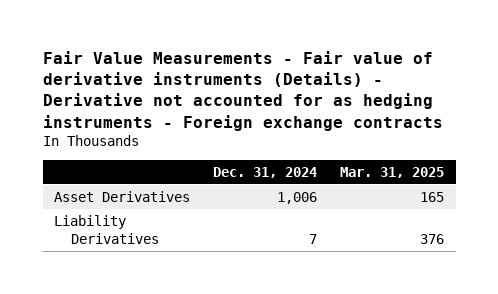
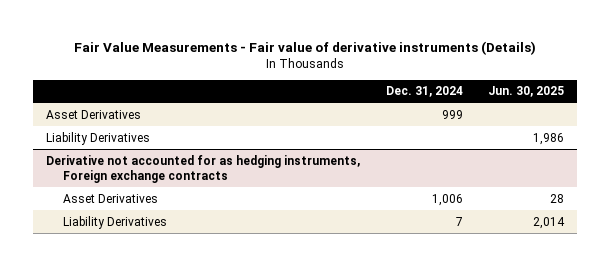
- Fair Value Measurements - Fair value of derivative instruments (Details) - Derivative not accounted for as hedging instruments - Foreign exchange contracts
+ Fair Value Measurements - Fair value of derivative instruments (Details)
- | Dec. 31, 2024 | Mar. 31, 2025
+ | Dec. 31, 2024 | Jun. 30, 2025
+ Asset Derivatives | 999 |
+ Liability Derivatives | | 1,986
+ Derivative not accounted for as hedging instruments, Foreign exchange contracts

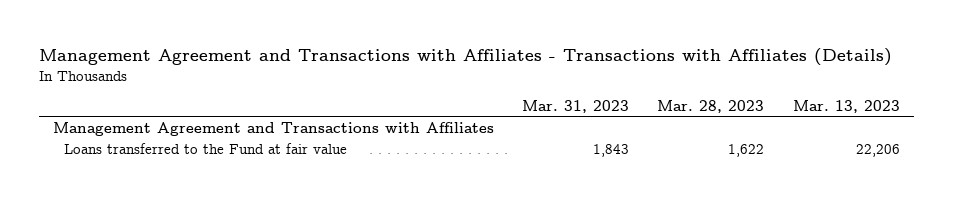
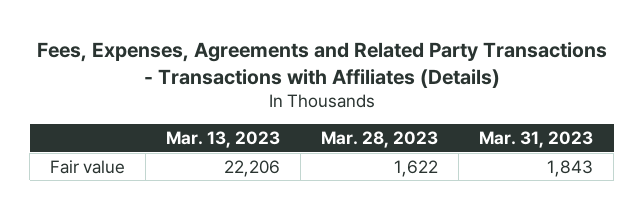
- Management Agreement and Transactions with Affiliates - Transactions with Affiliates (Details)
+ Fees, Expenses, Agreements and Related Party Transactions - Transactions with Affiliates (Details)
- | Mar. 31, 2023 | Mar. 28, 2023 | Mar. 13, 2023
+ | Mar. 13, 2023 | Mar. 28, 2023 | Mar. 31, 2023
- Management Agreement and Transactions with Affiliates
- Loans transferred to the Fund at fair value | 1,843 | 1,622 | 22,206
+ Fair value | 22,206 | 1,622 | 1,843

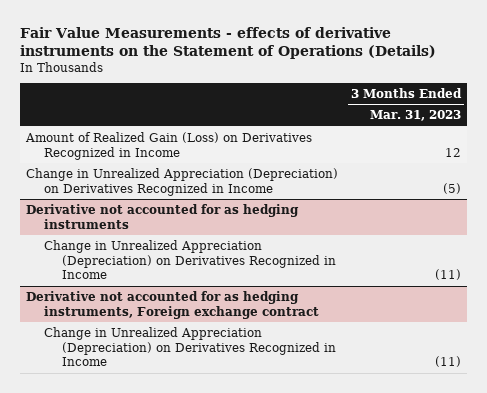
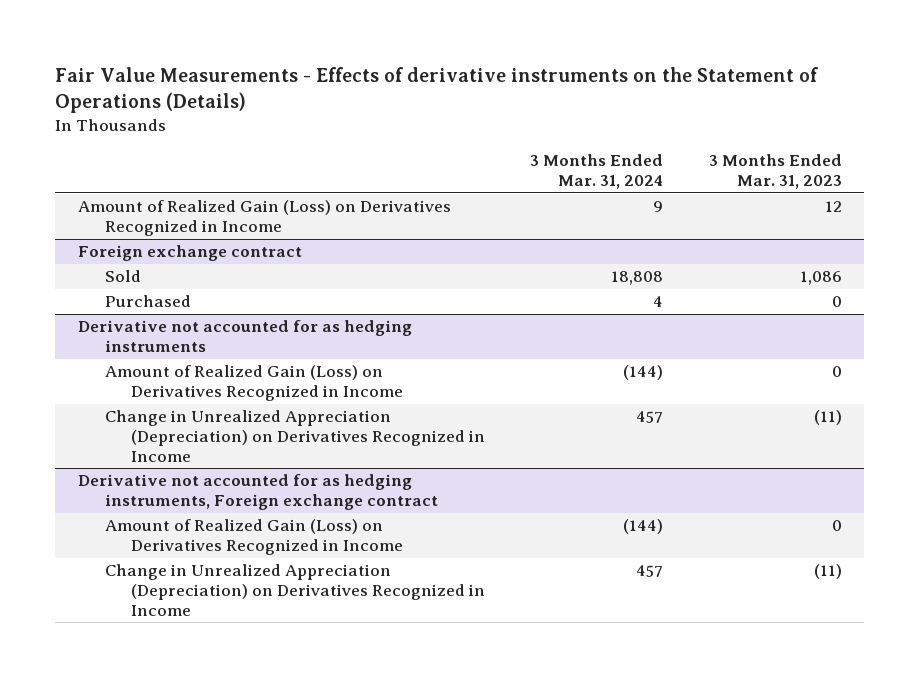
- Fair Value Measurements - effects of derivative instruments on the Statement of Operations (Details)
+ Fair Value Measurements - Effects of derivative instruments on the Statement of Operations (Details)
- | 3 Months Ended Mar. 31, 2023
+ | 3 Months Ended Mar. 31, 2024 | 3 Months Ended Mar. 31, 2023
- Change in Unrealized Appreciation (Depreciation) on Derivatives Recognized in Income | (5)
+ Foreign exchange contract
+ Sold | 18,808 | 1,086
+ Purchased | 4 | 0
@ Derivative not accounted for as hedging instruments
+ Amount of Realized Gain (Loss) on Derivatives Recognized in Income | (144) | 0
@ Derivative not accounted for as hedging instruments, Foreign exchange contract
+ Amount of Realized Gain (Loss) on Derivatives Recognized in Income | (144) | 0

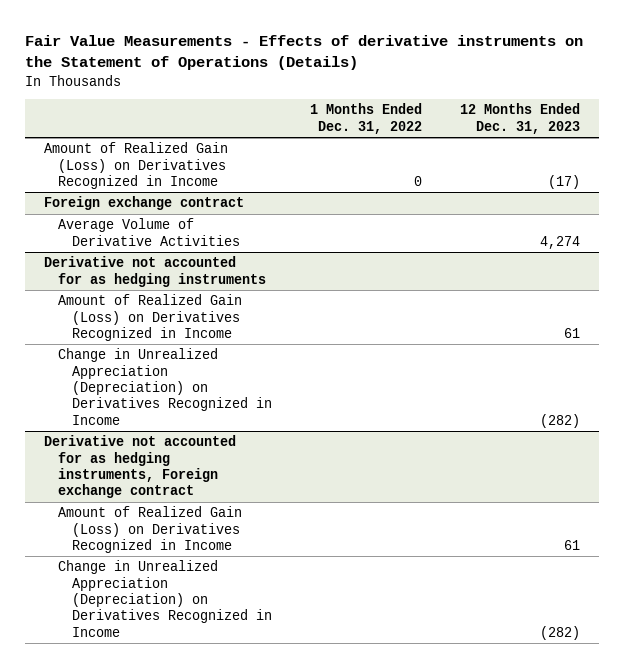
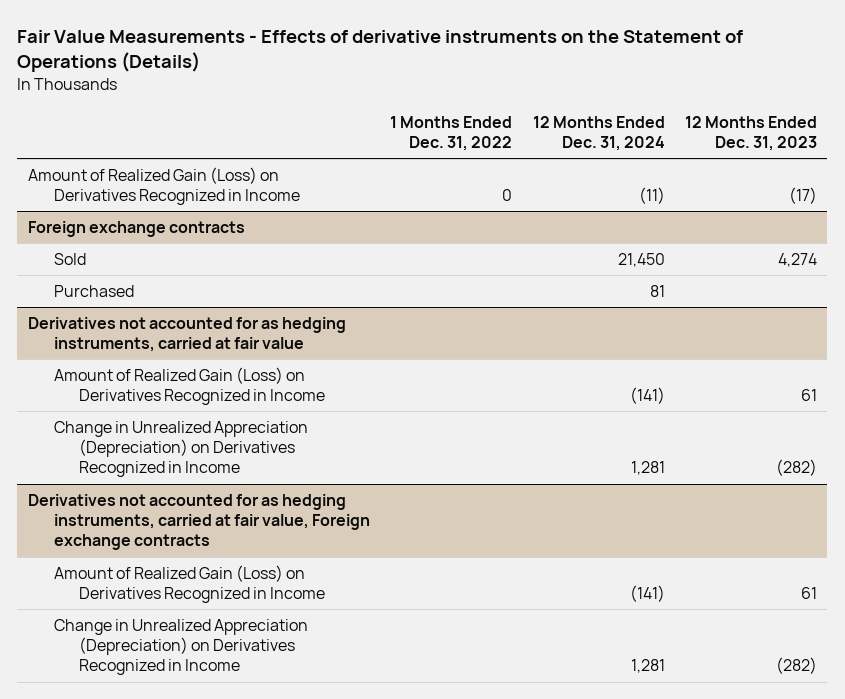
- | 1 Months Ended Dec. 31, 2022 | 12 Months Ended Dec. 31, 2023
+ | 1 Months Ended Dec. 31, 2022 | 12 Months Ended Dec. 31, 2024 | 12 Months Ended Dec. 31, 2023
- Foreign exchange contract
- Average Volume of Derivative Activities | | 4,274
- Derivative not accounted for as hedging instruments
+ Foreign exchange contracts
+ Sold | | 21,450 | 4,274
+ Purchased | | 81 |
+ Derivatives not accounted for as hedging instruments, carried at fair value
- Derivative not accounted for as hedging instruments, Foreign exchange contract
+ Derivatives not accounted for as hedging instruments, carried at fair value, Foreign exchange contracts

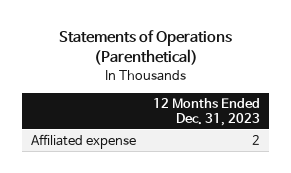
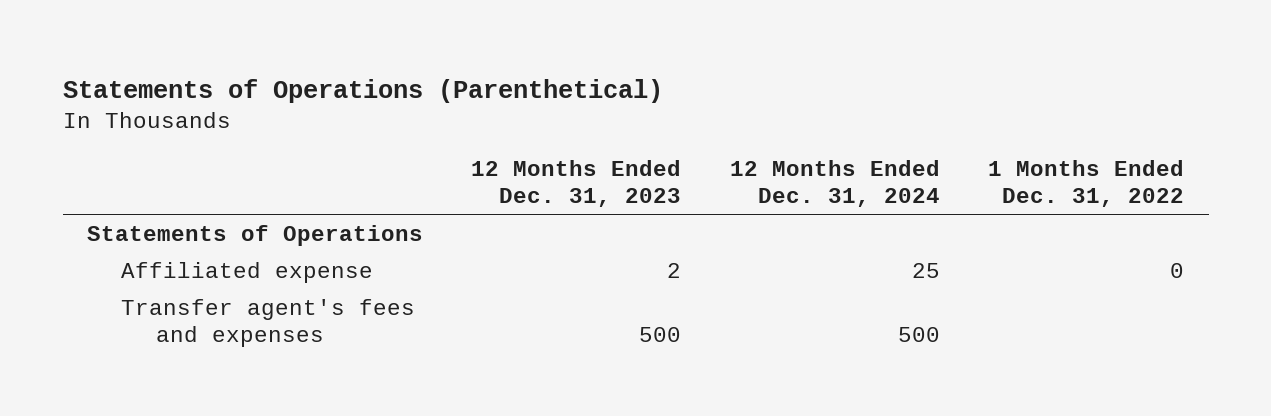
- | 12 Months Ended Dec. 31, 2023
+ | 12 Months Ended Dec. 31, 2023 | 12 Months Ended Dec. 31, 2024 | 1 Months Ended Dec. 31, 2022
+ Statements of Operations
+ Transfer agent's fees and expenses | 500 | 500 |

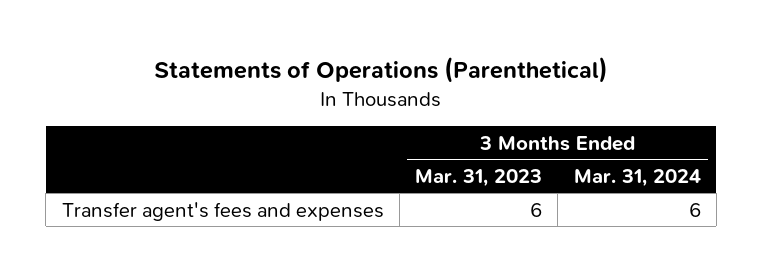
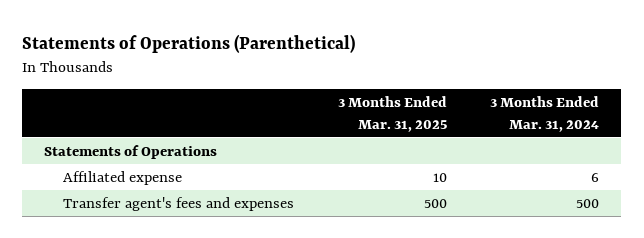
- | 3 Months Ended Mar. 31, 2023 | 3 Months Ended Mar. 31, 2024
+ | 3 Months Ended Mar. 31, 2025 | 3 Months Ended Mar. 31, 2024
- Transfer agent's fees and expenses | 6 | 6
+ Statements of Operations
+ Affiliated expense | 10 | 6
+ Transfer agent's fees and expenses | 500 | 500

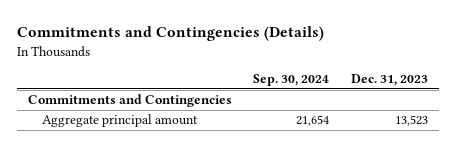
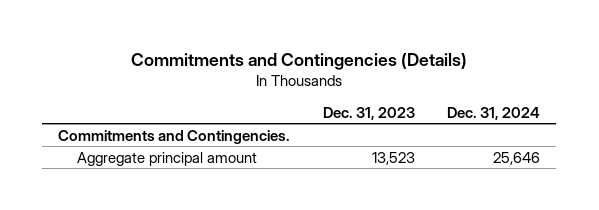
- | Sep. 30, 2024 | Dec. 31, 2023
+ | Dec. 31, 2023 | Dec. 31, 2024
- Commitments and Contingencies
+ Commitments and Contingencies.

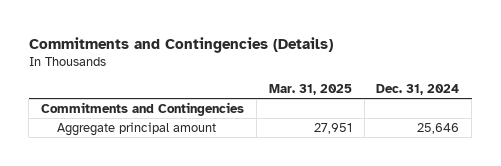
- | Dec. 31, 2023 | Dec. 31, 2024
+ | Mar. 31, 2025 | Dec. 31, 2024
- Commitments and Contingencies.
+ Commitments and Contingencies

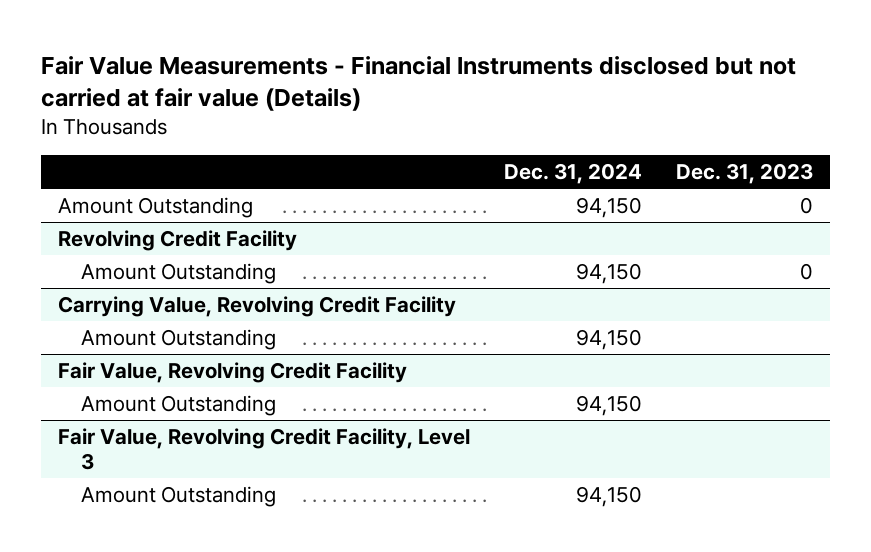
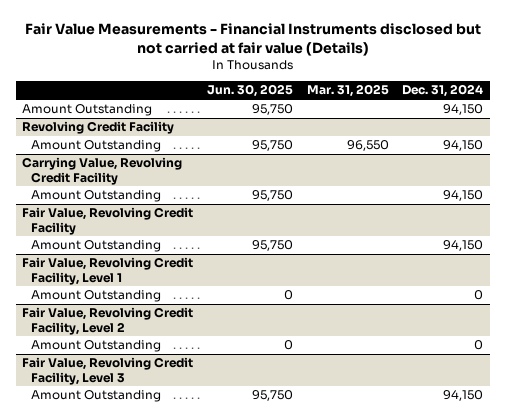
- | Dec. 31, 2024 | Dec. 31, 2023
+ | Jun. 30, 2025 | Mar. 31, 2025 | Dec. 31, 2024
+ Fair Value, Revolving Credit Facility, Level 1
+ Amount Outstanding | 0 | | 0
+ Fair Value, Revolving Credit Facility, Level 2
+ Amount Outstanding | 0 | | 0

